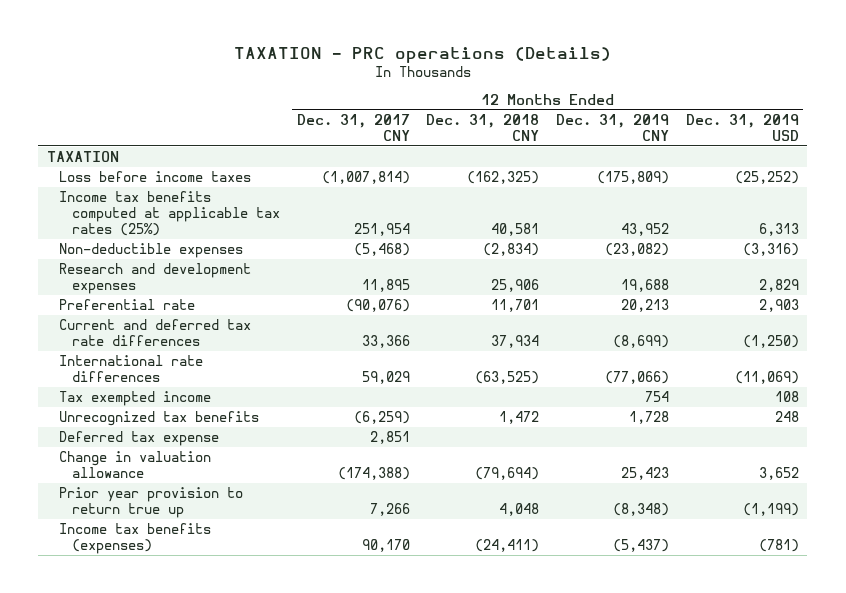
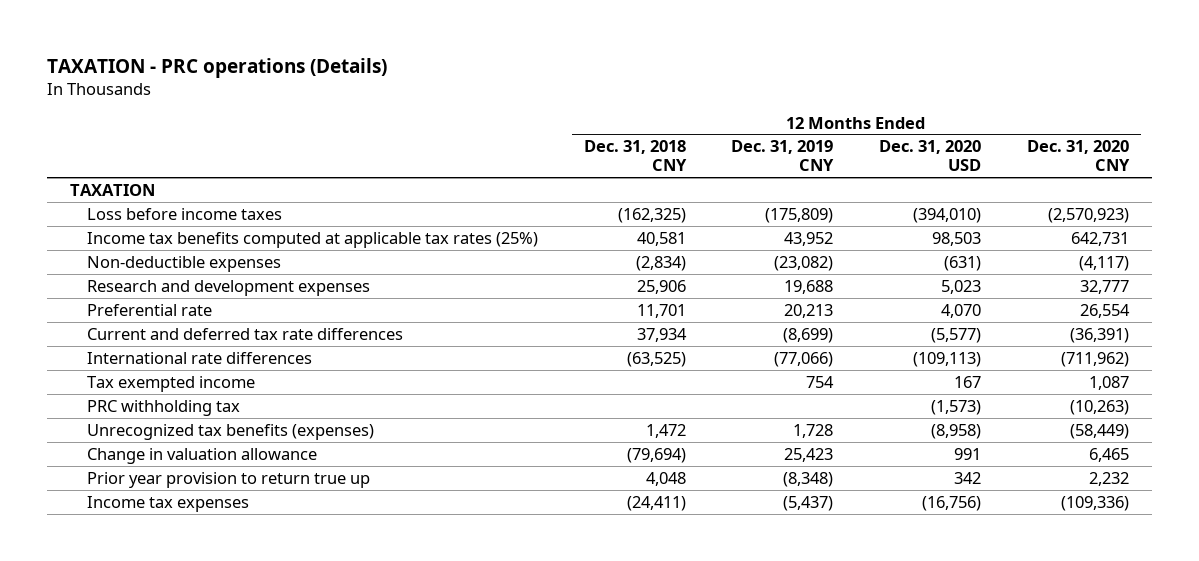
- | 12 Months Ended Dec. 31, 2017 CNY | 12 Months Ended Dec. 31, 2018 CNY | 12 Months Ended Dec. 31, 2019 CNY | 12 Months Ended Dec. 31, 2019 USD
+ | 12 Months Ended Dec. 31, 2018 CNY | 12 Months Ended Dec. 31, 2019 CNY | 12 Months Ended Dec. 31, 2020 USD | 12 Months Ended Dec. 31, 2020 CNY
- Unrecognized tax benefits | (6,259) | 1,472 | 1,728 | 248
- Deferred tax expense | 2,851 | | |
+ PRC withholding tax | | | (1,573) | (10,263)
+ Unrecognized tax benefits (expenses) | 1,472 | 1,728 | (8,958) | (58,449)
- Income tax benefits (expenses) | 90,170 | (24,411) | (5,437) | (781)
+ Income tax expenses | (24,411) | (5,437) | (16,756) | (109,336)

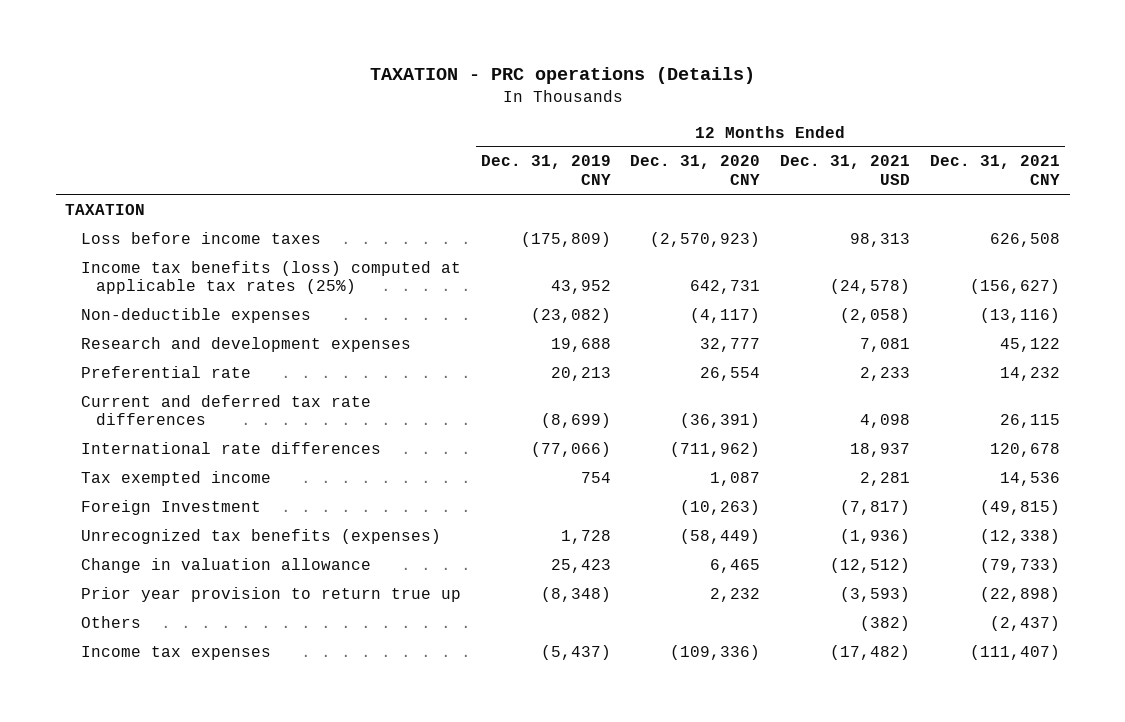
- | 12 Months Ended Dec. 31, 2018 CNY | 12 Months Ended Dec. 31, 2019 CNY | 12 Months Ended Dec. 31, 2020 USD | 12 Months Ended Dec. 31, 2020 CNY
+ | 12 Months Ended Dec. 31, 2019 CNY | 12 Months Ended Dec. 31, 2020 CNY | 12 Months Ended Dec. 31, 2021 USD | 12 Months Ended Dec. 31, 2021 CNY
- Income tax benefits computed at applicable tax rates (25%) | 40,581 | 43,952 | 98,503 | 642,731
+ Income tax benefits (loss) computed at applicable tax rates (25%) | 43,952 | 642,731 | (24,578) | (156,627)
- PRC withholding tax | | | (1,573) | (10,263)
+ Foreign Investment | | (10,263) | (7,817) | (49,815)
+ Others | | | (382) | (2,437)

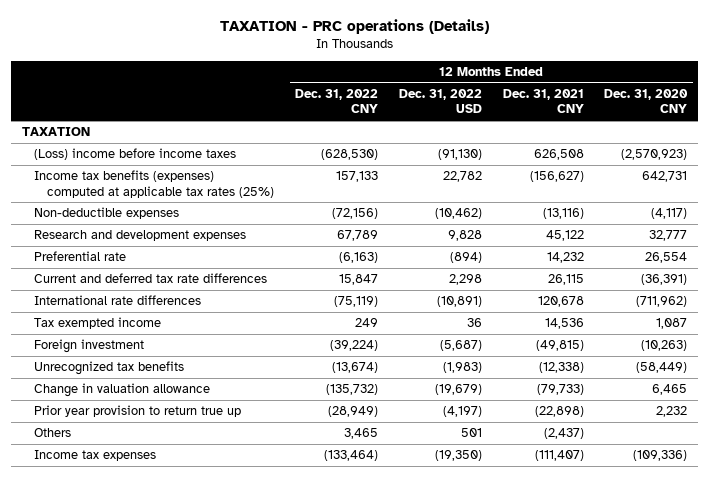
- | 12 Months Ended Dec. 31, 2019 CNY | 12 Months Ended Dec. 31, 2020 CNY | 12 Months Ended Dec. 31, 2021 USD | 12 Months Ended Dec. 31, 2021 CNY
+ | 12 Months Ended Dec. 31, 2022 CNY | 12 Months Ended Dec. 31, 2022 USD | 12 Months Ended Dec. 31, 2021 CNY | 12 Months Ended Dec. 31, 2020 CNY
- Loss before income taxes | (175,809) | (2,570,923) | 98,313 | 626,508
- Income tax benefits (loss) computed at applicable tax rates (25%) | 43,952 | 642,731 | (24,578) | (156,627)
+ (Loss) income before income taxes | (628,530) | (91,130) | 626,508 | (2,570,923)
+ Income tax benefits (expenses) computed at applicable tax rates (25%) | 157,133 | 22,782 | (156,627) | 642,731
- Foreign Investment | | (10,263) | (7,817) | (49,815)
- Unrecognized tax benefits (expenses) | 1,728 | (58,449) | (1,936) | (12,338)
+ Foreign investment | (39,224) | (5,687) | (49,815) | (10,263)
+ Unrecognized tax benefits | (13,674) | (1,983) | (12,338) | (58,449)

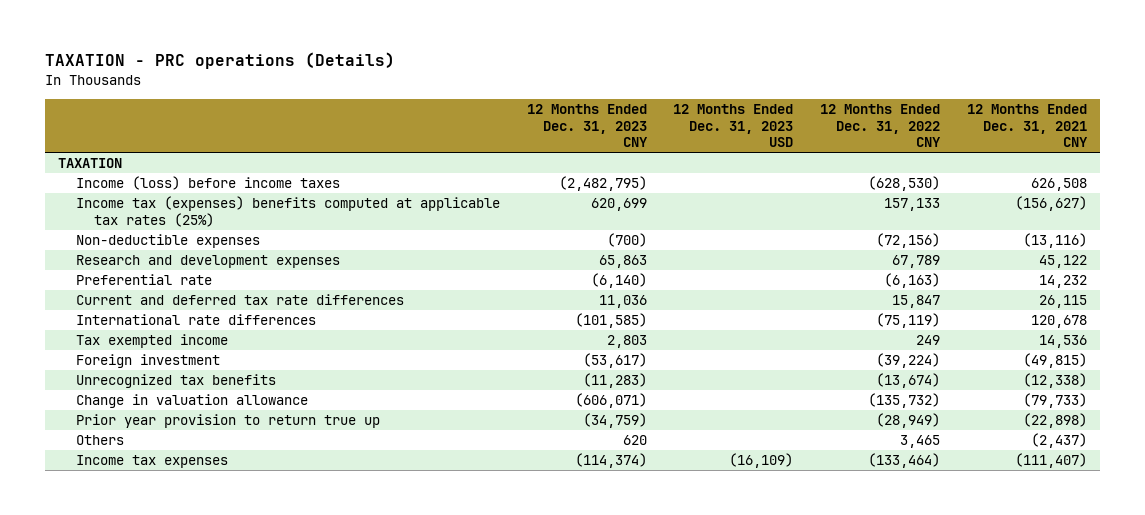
- | 12 Months Ended Dec. 31, 2022 CNY | 12 Months Ended Dec. 31, 2022 USD | 12 Months Ended Dec. 31, 2021 CNY | 12 Months Ended Dec. 31, 2020 CNY
+ | 12 Months Ended Dec. 31, 2023 CNY | 12 Months Ended Dec. 31, 2023 USD | 12 Months Ended Dec. 31, 2022 CNY | 12 Months Ended Dec. 31, 2021 CNY
- (Loss) income before income taxes | (628,530) | (91,130) | 626,508 | (2,570,923)
- Income tax benefits (expenses) computed at applicable tax rates (25%) | 157,133 | 22,782 | (156,627) | 642,731
+ Income (loss) before income taxes | (2,482,795) | | (628,530) | 626,508
+ Income tax (expenses) benefits computed at applicable tax rates (25%) | 620,699 | | 157,133 | (156,627)

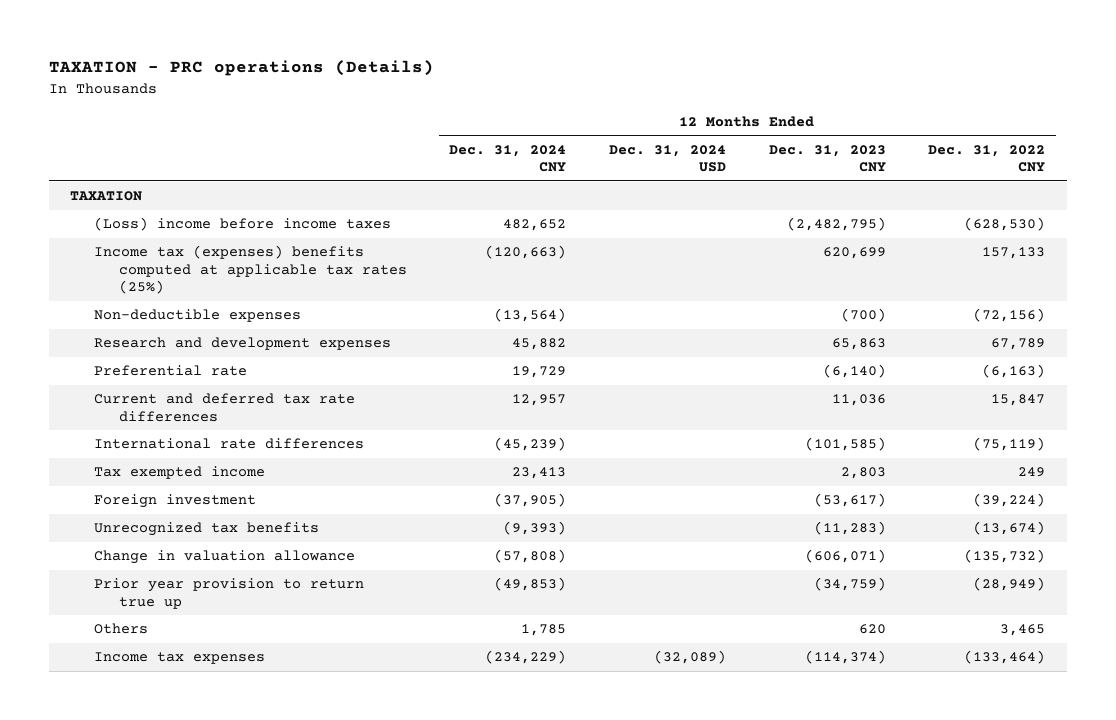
- | 12 Months Ended Dec. 31, 2023 CNY | 12 Months Ended Dec. 31, 2023 USD | 12 Months Ended Dec. 31, 2022 CNY | 12 Months Ended Dec. 31, 2021 CNY
+ | 12 Months Ended Dec. 31, 2024 CNY | 12 Months Ended Dec. 31, 2024 USD | 12 Months Ended Dec. 31, 2023 CNY | 12 Months Ended Dec. 31, 2022 CNY
- Income (loss) before income taxes | (2,482,795) | | (628,530) | 626,508
+ (Loss) income before income taxes | 482,652 | | (2,482,795) | (628,530)

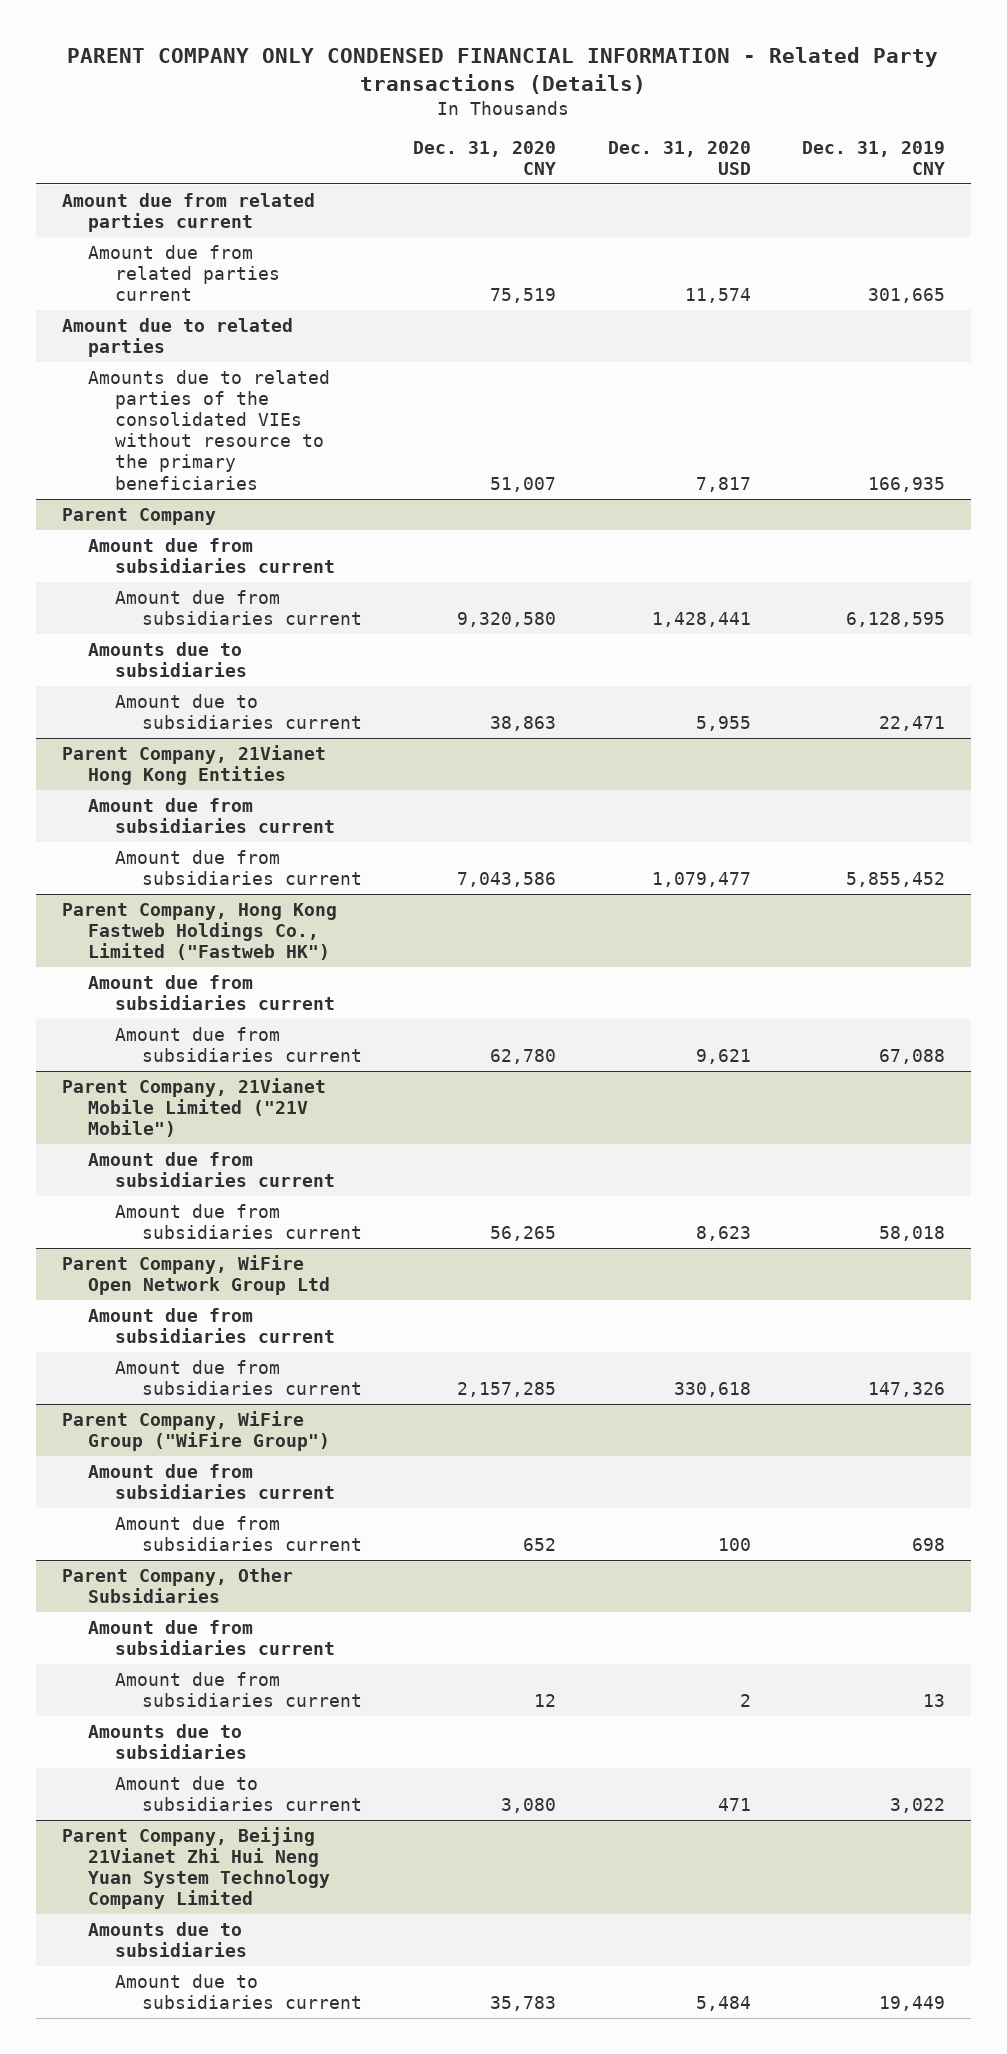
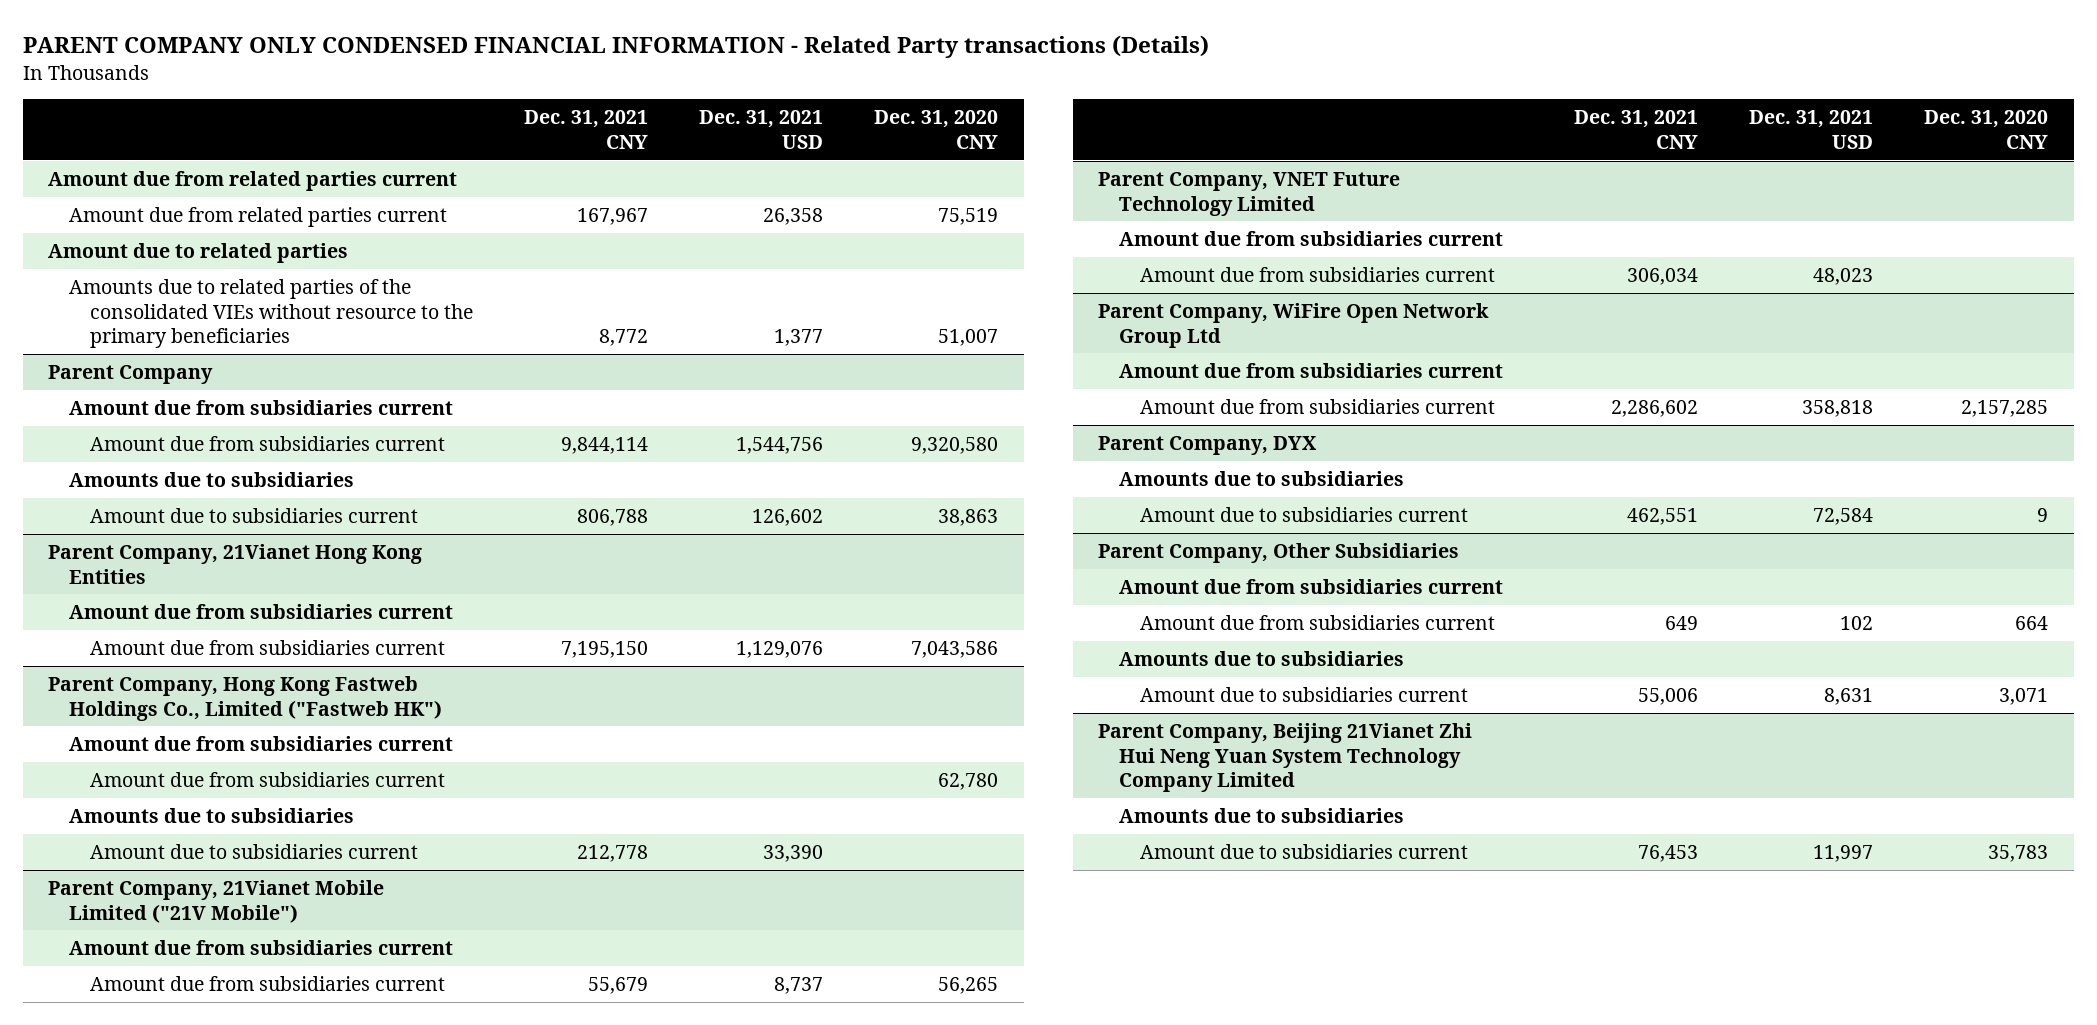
- | Dec. 31, 2020 CNY | Dec. 31, 2020 USD | Dec. 31, 2019 CNY
+ | Dec. 31, 2021 CNY | Dec. 31, 2021 USD | Dec. 31, 2020 CNY
@ Parent Company, Hong Kong Fastweb Holdings Co., Limited ("Fastweb HK")
+ Amounts due to subsidiaries
+ Amount due to subsidiaries current | 212,778 | 33,390 |
+ Parent Company, VNET Future Technology Limited
+ Amount due from subsidiaries current
+ Amount due from subsidiaries current | 306,034 | 48,023 |
- Parent Company, WiFire Group ("WiFire Group")
- Amount due from subsidiaries current
- Amount due from subsidiaries current | 652 | 100 | 698
+ Parent Company, DYX
+ Amounts due to subsidiaries
+ Amount due to subsidiaries current | 462,551 | 72,584 | 9
@ Parent Company, Other Subsidiaries
- Amount due from subsidiaries current | 12 | 2 | 13
+ Amount due from subsidiaries current | 649 | 102 | 664
- Amount due to subsidiaries current | 3,080 | 471 | 3,022
+ Amount due to subsidiaries current | 55,006 | 8,631 | 3,071

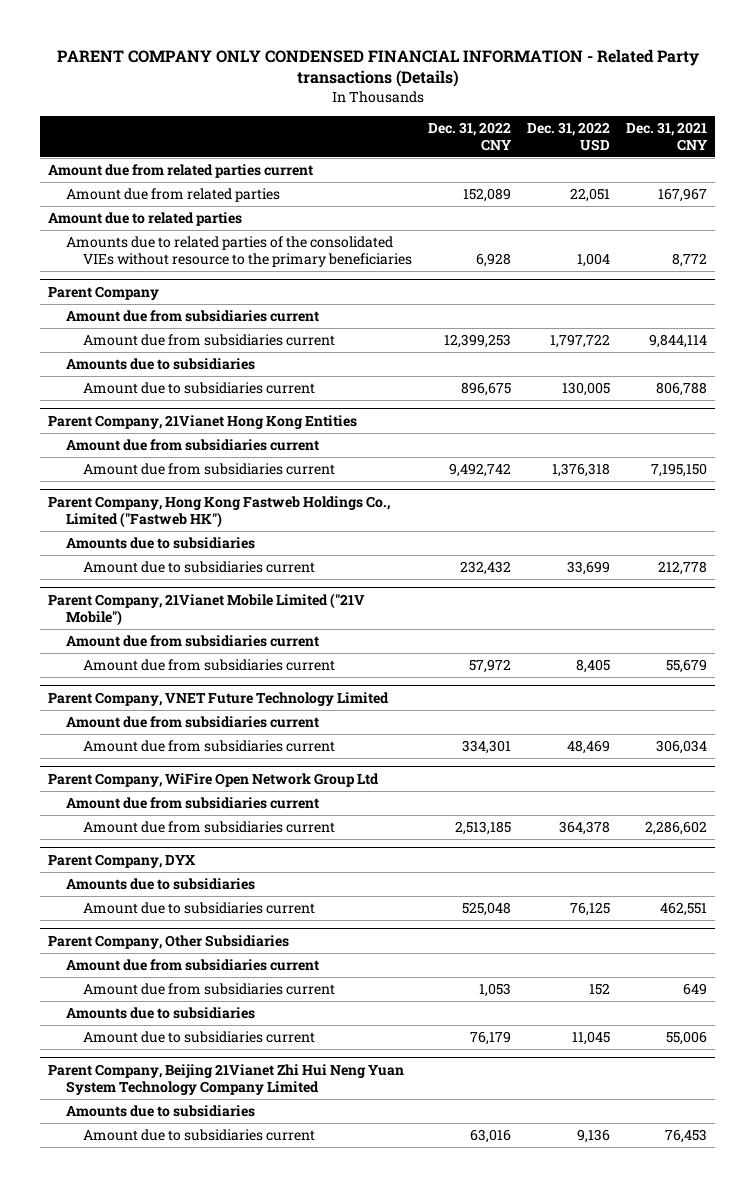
- | Dec. 31, 2021 CNY | Dec. 31, 2021 USD | Dec. 31, 2020 CNY
+ | Dec. 31, 2022 CNY | Dec. 31, 2022 USD | Dec. 31, 2021 CNY
- Amount due from related parties current | 167,967 | 26,358 | 75,519
+ Amount due from related parties | 152,089 | 22,051 | 167,967
@ Parent Company, Hong Kong Fastweb Holdings Co., Limited ("Fastweb HK")
- Amount due from subsidiaries current
- Amount due from subsidiaries current | | | 62,780

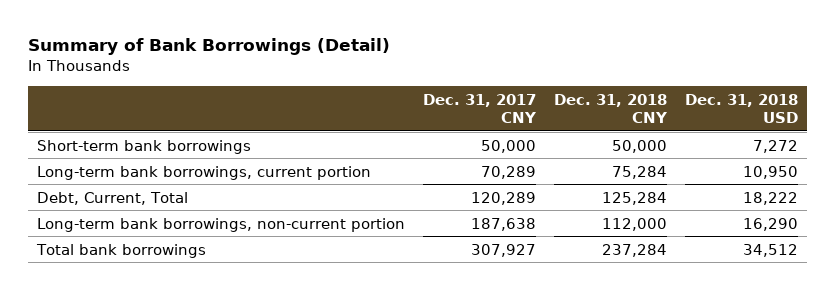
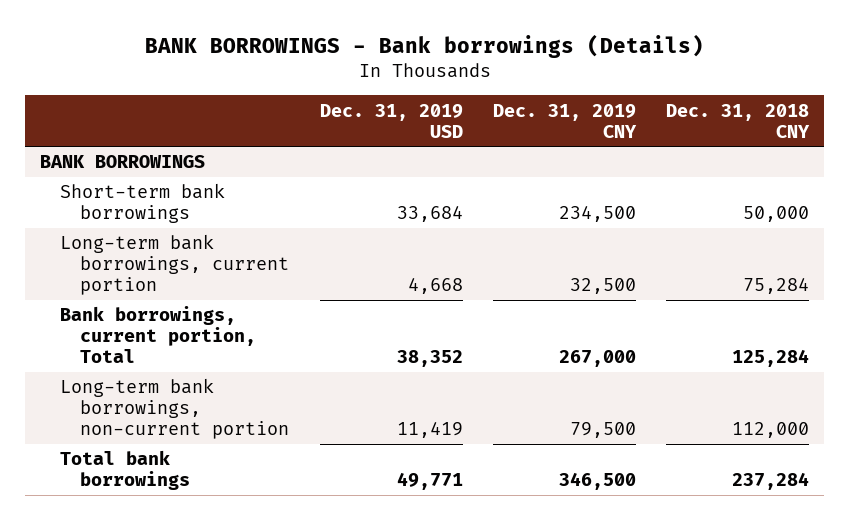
- Summary of Bank Borrowings (Detail)
+ BANK BORROWINGS - Bank borrowings (Details)
- | Dec. 31, 2017 CNY | Dec. 31, 2018 CNY | Dec. 31, 2018 USD
+ | Dec. 31, 2019 USD | Dec. 31, 2019 CNY | Dec. 31, 2018 CNY
+ BANK BORROWINGS
- Debt, Current, Total | 120,289 | 125,284 | 18,222
+ Bank borrowings, current portion, Total | 38,352 | 267,000 | 125,284

